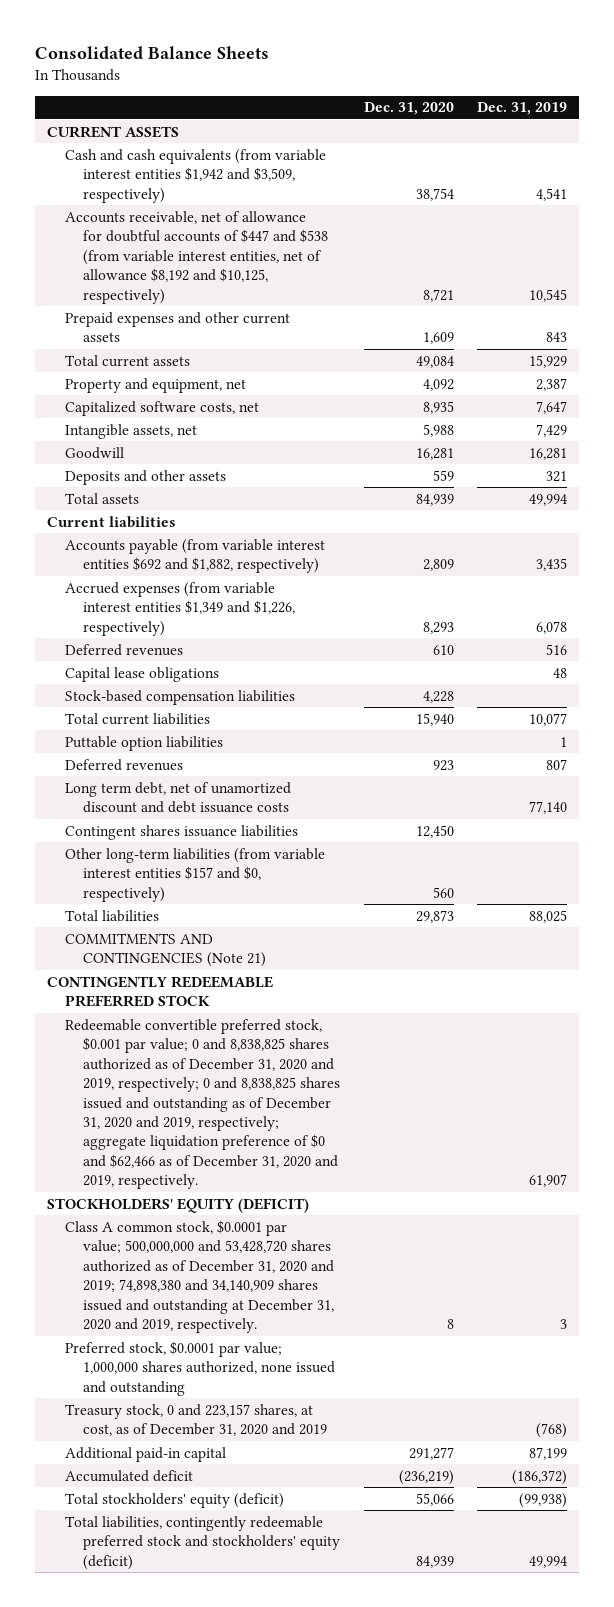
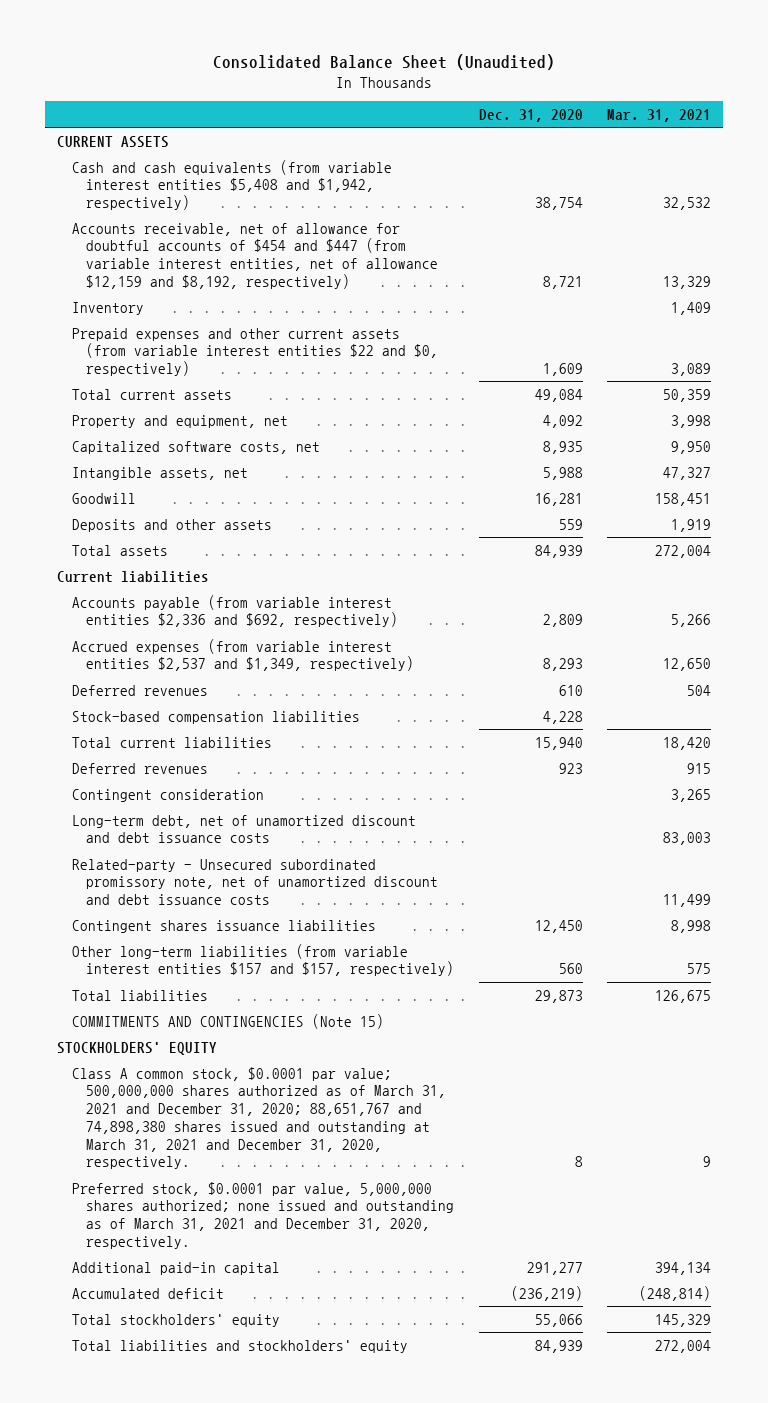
- Consolidated Balance Sheets
+ Consolidated Balance Sheet (Unaudited)
- | Dec. 31, 2020 | Dec. 31, 2019
+ | Dec. 31, 2020 | Mar. 31, 2021
- Cash and cash equivalents (from variable interest entities $1,942 and $3,509, respectively) | 38,754 | 4,541
- Accounts receivable, net of allowance for doubtful accounts of $447 and $538 (from variable interest entities, net of allowance $8,192 and $10,125, respectively) | 8,721 | 10,545
- Prepaid expenses and other current assets | 1,609 | 843
+ Cash and cash equivalents (from variable interest entities $5,408 and $1,942, respectively) | 38,754 | 32,532
+ Accounts receivable, net of allowance for doubtful accounts of $454 and $447 (from variable interest entities, net of allowance $12,159 and $8,192, respectively) | 8,721 | 13,329
+ Inventory | | 1,409
+ Prepaid expenses and other current assets (from variable interest entities $22 and $0, respectively) | 1,609 | 3,089
- Accounts payable (from variable interest entities $692 and $1,882, respectively) | 2,809 | 3,435
- Accrued expenses (from variable interest entities $1,349 and $1,226, respectively) | 8,293 | 6,078
+ Accounts payable (from variable interest entities $2,336 and $692, respectively) | 2,809 | 5,266
+ Accrued expenses (from variable interest entities $2,537 and $1,349, respectively) | 8,293 | 12,650
- Capital lease obligations | | 48
- Puttable option liabilities | | 1
- Long term debt, net of unamortized discount and debt issuance costs | | 77,140
+ Contingent consideration | | 3,265
+ Long-term debt, net of unamortized discount and debt issuance costs | | 83,003
+ Related-party - Unsecured subordinated promissory note, net of unamortized discount and debt issuance costs | | 11,499
- Other long-term liabilities (from variable interest entities $157 and $0, respectively) | 560 |
+ Other long-term liabilities (from variable interest entities $157 and $157, respectively) | 560 | 575
- COMMITMENTS AND CONTINGENCIES (Note 21)
- CONTINGENTLY REDEEMABLE PREFERRED STOCK
- Redeemable convertible preferred stock, $0.001 par value; 0 and 8,838,825 shares authorized as of December 31, 2020 and 2019, respectively; 0 and 8,838,825 shares issued and outstanding as of December 31, 2020 and 2019, respectively; aggregate liquidation preference of $0 and $62,466 as of December 31, 2020 and 2019, respectively. | | 61,907
- STOCKHOLDERS' EQUITY (DEFICIT)
- Class A common stock, $0.0001 par value; 500,000,000 and 53,428,720 shares authorized as of December 31, 2020 and 2019; 74,898,380 and 34,140,909 shares issued and outstanding at December 31, 2020 and 2019, respectively. | 8 | 3
- Preferred stock, $0.0001 par value; 1,000,000 shares authorized, none issued and outstanding
- Treasury stock, 0 and 223,157 shares, at cost, as of December 31, 2020 and 2019 | | (768)
+ COMMITMENTS AND CONTINGENCIES (Note 15)
+ STOCKHOLDERS' EQUITY
+ Class A common stock, $0.0001 par value; 500,000,000 shares authorized as of March 31, 2021 and December 31, 2020; 88,651,767 and 74,898,380 shares issued and outstanding at March 31, 2021 and December 31, 2020, respectively. | 8 | 9
+ Preferred stock, $0.0001 par value, 5,000,000 shares authorized; none issued and outstanding as of March 31, 2021 and December 31, 2020, respectively.
- Total stockholders' equity (deficit) | 55,066 | (99,938)
- Total liabilities, contingently redeemable preferred stock and stockholders' equity (deficit) | 84,939 | 49,994
+ Total stockholders' equity | 55,066 | 145,329
+ Total liabilities and stockholders' equity | 84,939 | 272,004

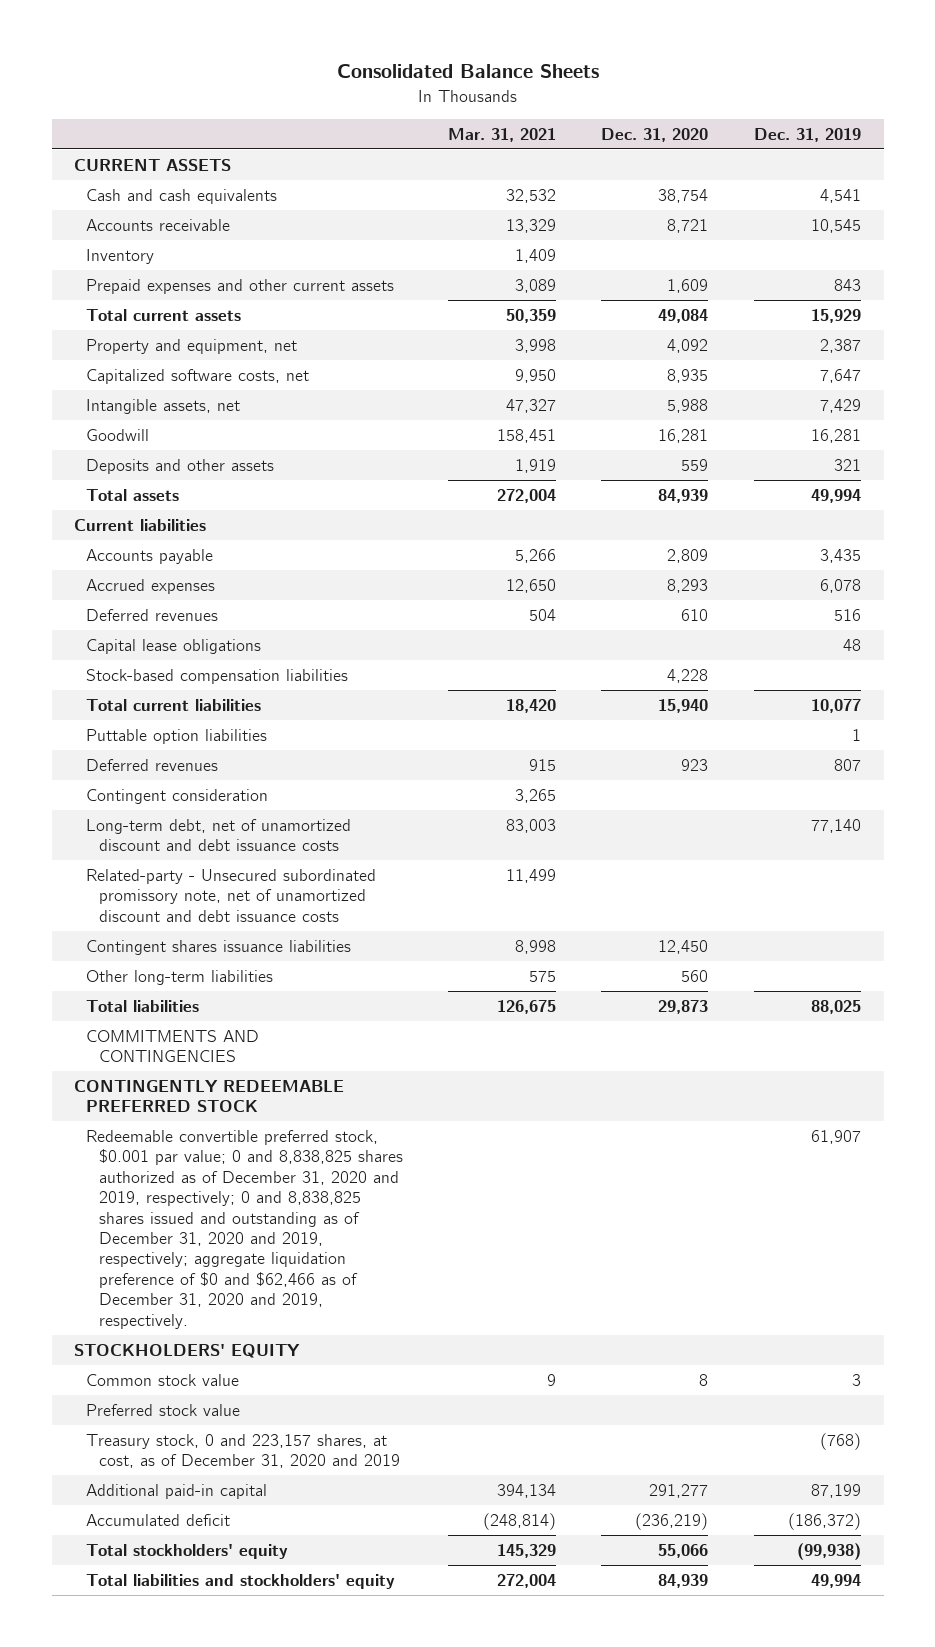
- Consolidated Balance Sheet (Unaudited)
+ Consolidated Balance Sheets
- | Dec. 31, 2020 | Mar. 31, 2021
+ | Mar. 31, 2021 | Dec. 31, 2020 | Dec. 31, 2019
- Cash and cash equivalents (from variable interest entities $5,408 and $1,942, respectively) | 38,754 | 32,532
- Accounts receivable, net of allowance for doubtful accounts of $454 and $447 (from variable interest entities, net of allowance $12,159 and $8,192, respectively) | 8,721 | 13,329
+ Cash and cash equivalents | 32,532 | 38,754 | 4,541
+ Accounts receivable | 13,329 | 8,721 | 10,545
- Prepaid expenses and other current assets (from variable interest entities $22 and $0, respectively) | 1,609 | 3,089
+ Prepaid expenses and other current assets | 3,089 | 1,609 | 843
- Accounts payable (from variable interest entities $2,336 and $692, respectively) | 2,809 | 5,266
- Accrued expenses (from variable interest entities $2,537 and $1,349, respectively) | 8,293 | 12,650
+ Accounts payable | 5,266 | 2,809 | 3,435
+ Accrued expenses | 12,650 | 8,293 | 6,078
+ Capital lease obligations | | | 48
+ Puttable option liabilities | | | 1
- Other long-term liabilities (from variable interest entities $157 and $157, respectively) | 560 | 575
+ Other long-term liabilities | 575 | 560 |
- COMMITMENTS AND CONTINGENCIES (Note 15)
+ COMMITMENTS AND CONTINGENCIES
+ CONTINGENTLY REDEEMABLE PREFERRED STOCK
+ Redeemable convertible preferred stock, $0.001 par value; 0 and 8,838,825 shares authorized as of December 31, 2020 and 2019, respectively; 0 and 8,838,825 shares issued and outstanding as of December 31, 2020 and 2019, respectively; aggregate liquidation preference of $0 and $62,466 as of December 31, 2020 and 2019, respectively. | | | 61,907
- Class A common stock, $0.0001 par value; 500,000,000 shares authorized as of March 31, 2021 and December 31, 2020; 88,651,767 and 74,898,380 shares issued and outstanding at March 31, 2021 and December 31, 2020, respectively. | 8 | 9
- Preferred stock, $0.0001 par value, 5,000,000 shares authorized; none issued and outstanding as of March 31, 2021 and December 31, 2020, respectively.
+ Common stock value | 9 | 8 | 3
+ Preferred stock value
+ Treasury stock, 0 and 223,157 shares, at cost, as of December 31, 2020 and 2019 | | | (768)

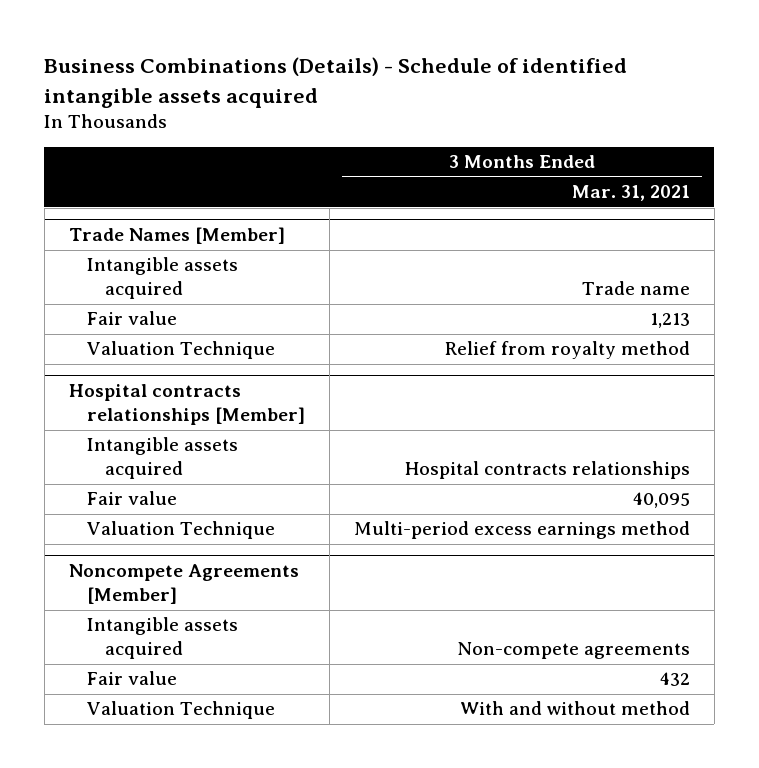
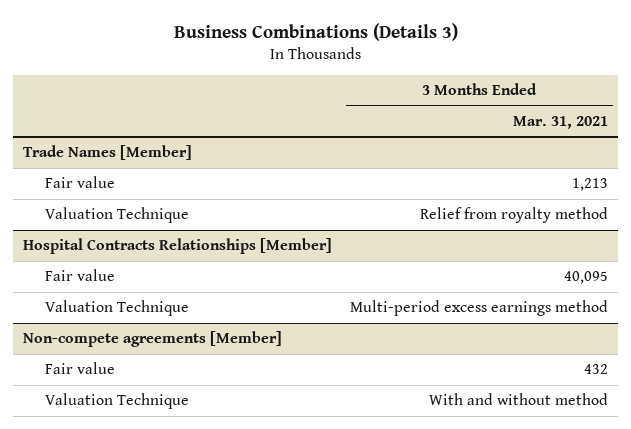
- Business Combinations (Details) - Schedule of identified intangible assets acquired
+ Business Combinations (Details 3)
@ Trade Names [Member]
- Intangible assets acquired | Trade name
- Hospital contracts relationships [Member]
- Intangible assets acquired | Hospital contracts relationships
+ Hospital Contracts Relationships [Member]
- Noncompete Agreements [Member]
- Intangible assets acquired | Non-compete agreements
+ Non-compete agreements [Member]

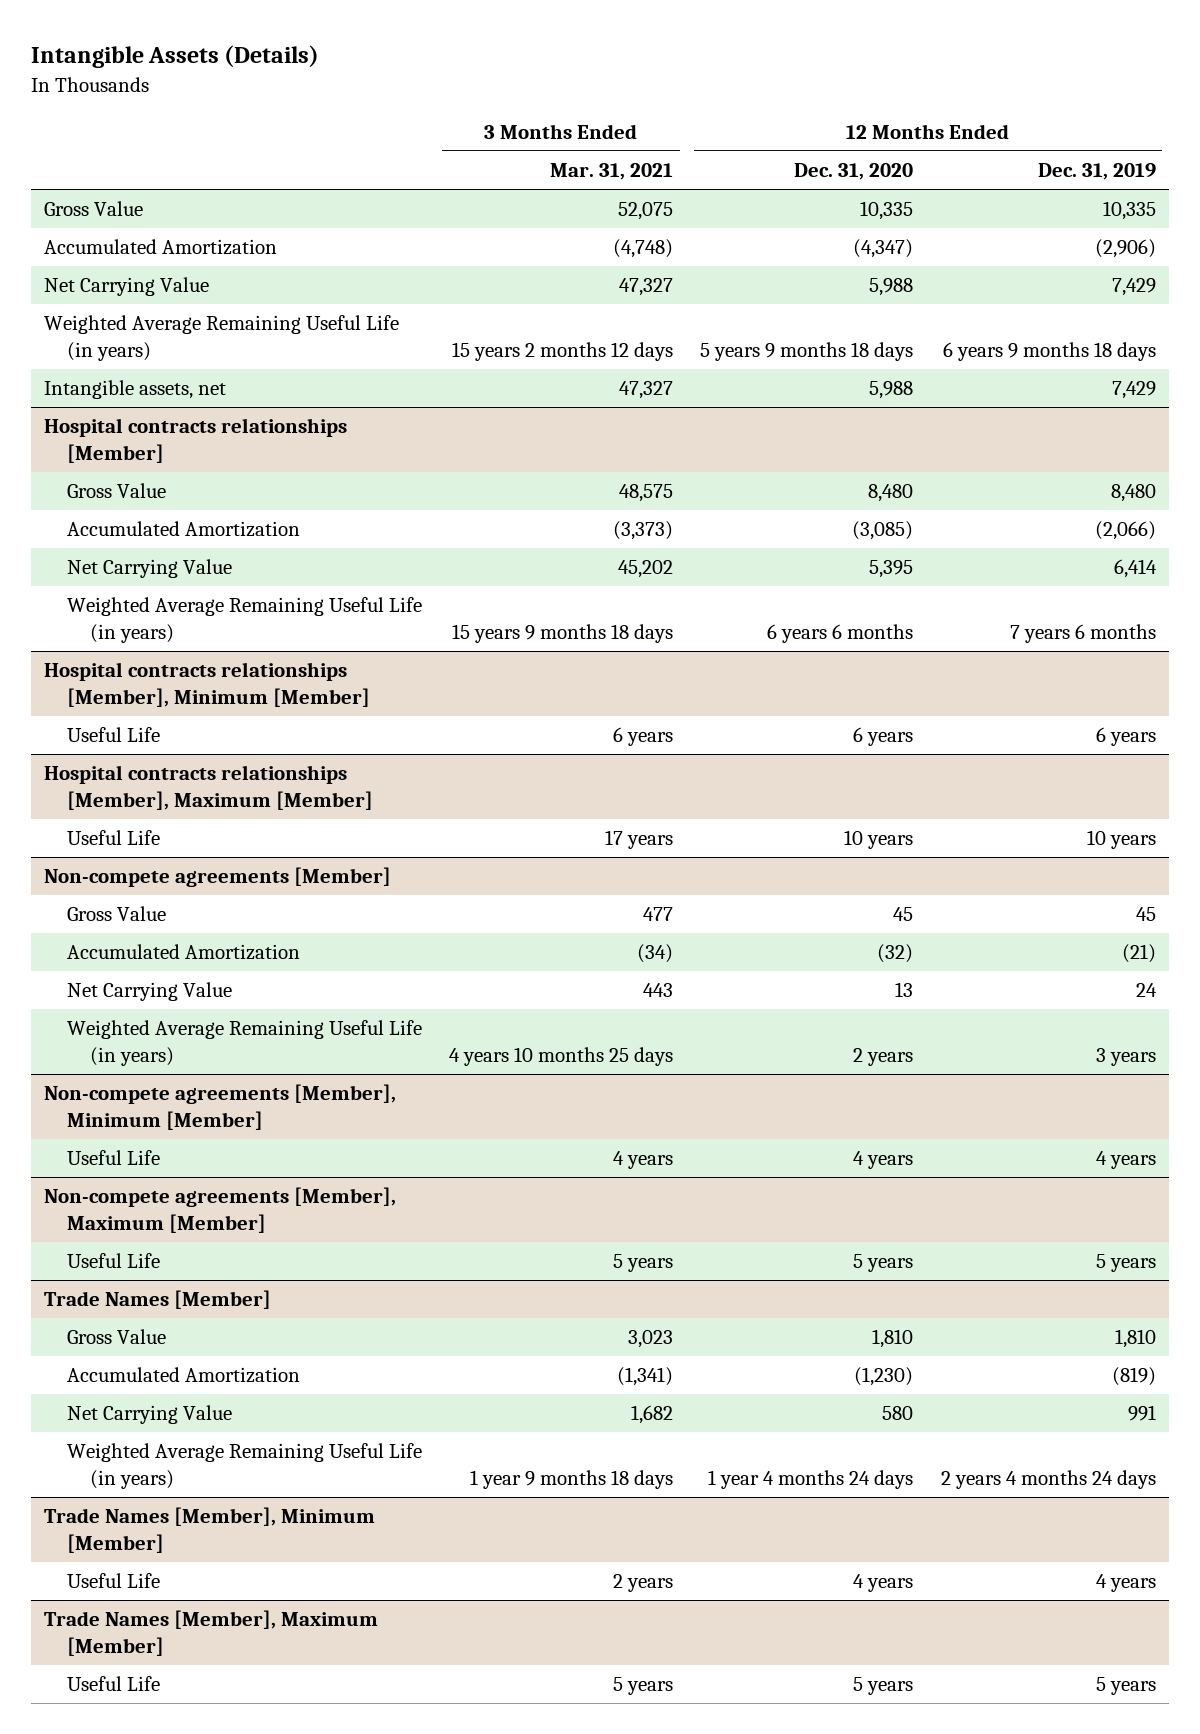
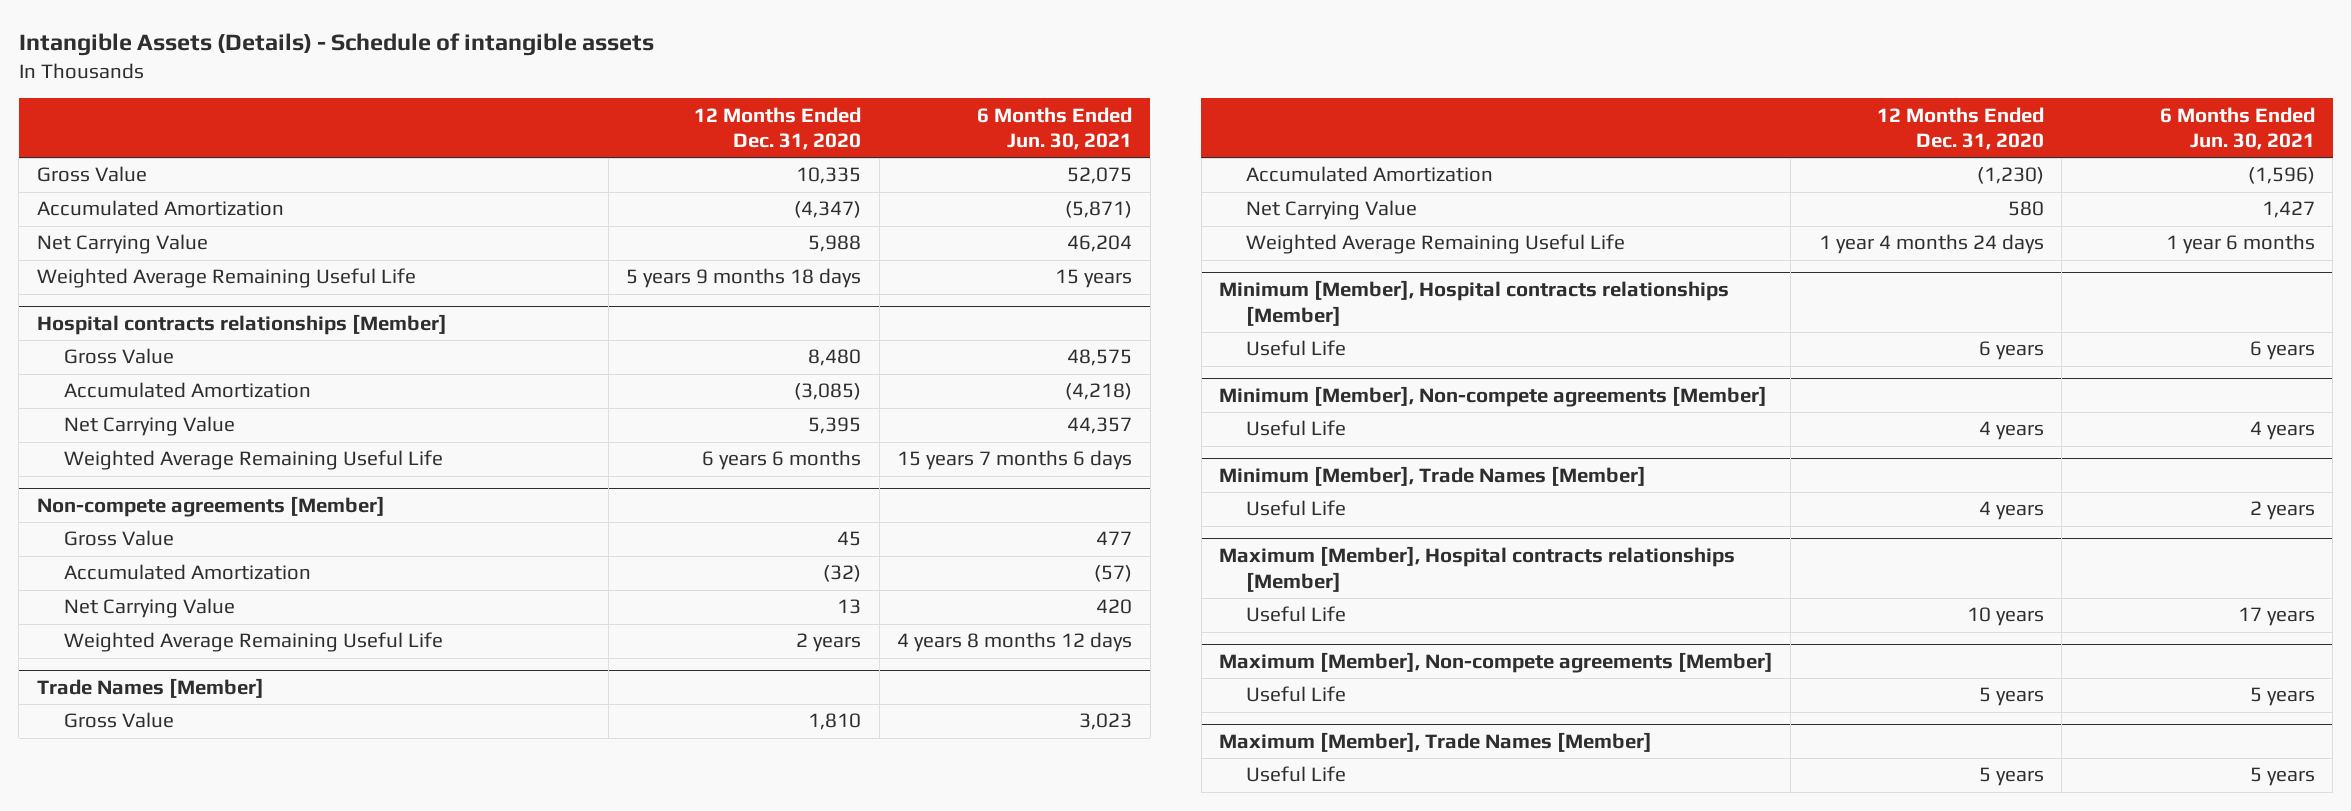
- Intangible Assets (Details)
+ Intangible Assets (Details) - Schedule of intangible assets
- | 3 Months Ended Mar. 31, 2021 | 12 Months Ended Dec. 31, 2020 | 12 Months Ended Dec. 31, 2019
+ | 12 Months Ended Dec. 31, 2020 | 6 Months Ended Jun. 30, 2021
- Weighted Average Remaining Useful Life (in years) | 15 years 2 months 12 days | 5 years 9 months 18 days | 6 years 9 months 18 days
- Intangible assets, net | 47,327 | 5,988 | 7,429
+ Weighted Average Remaining Useful Life | 5 years 9 months 18 days | 15 years
@ Hospital contracts relationships [Member]
- Weighted Average Remaining Useful Life (in years) | 15 years 9 months 18 days | 6 years 6 months | 7 years 6 months
- Hospital contracts relationships [Member], Minimum [Member]
- Useful Life | 6 years | 6 years | 6 years
- Hospital contracts relationships [Member], Maximum [Member]
- Useful Life | 17 years | 10 years | 10 years
@ Hospital contracts relationships [Member]
+ Weighted Average Remaining Useful Life | 6 years 6 months | 15 years 7 months 6 days
@ Non-compete agreements [Member]
- Weighted Average Remaining Useful Life (in years) | 4 years 10 months 25 days | 2 years | 3 years
- Non-compete agreements [Member], Minimum [Member]
- Useful Life | 4 years | 4 years | 4 years
- Non-compete agreements [Member], Maximum [Member]
- Useful Life | 5 years | 5 years | 5 years
@ Non-compete agreements [Member]
+ Weighted Average Remaining Useful Life | 2 years | 4 years 8 months 12 days
@ Trade Names [Member]
- Weighted Average Remaining Useful Life (in years) | 1 year 9 months 18 days | 1 year 4 months 24 days | 2 years 4 months 24 days
- Trade Names [Member], Minimum [Member]
@ Trade Names [Member]
+ Weighted Average Remaining Useful Life | 1 year 4 months 24 days | 1 year 6 months
+ Minimum [Member], Hospital contracts relationships [Member]
+ Useful Life | 6 years | 6 years
+ Minimum [Member], Non-compete agreements [Member]
- Trade Names [Member], Maximum [Member]
+ Minimum [Member], Trade Names [Member]
+ Useful Life | 4 years | 2 years
+ Maximum [Member], Hospital contracts relationships [Member]
+ Useful Life | 10 years | 17 years
+ Maximum [Member], Non-compete agreements [Member]
+ Maximum [Member], Trade Names [Member]
+ Useful Life | 5 years | 5 years

